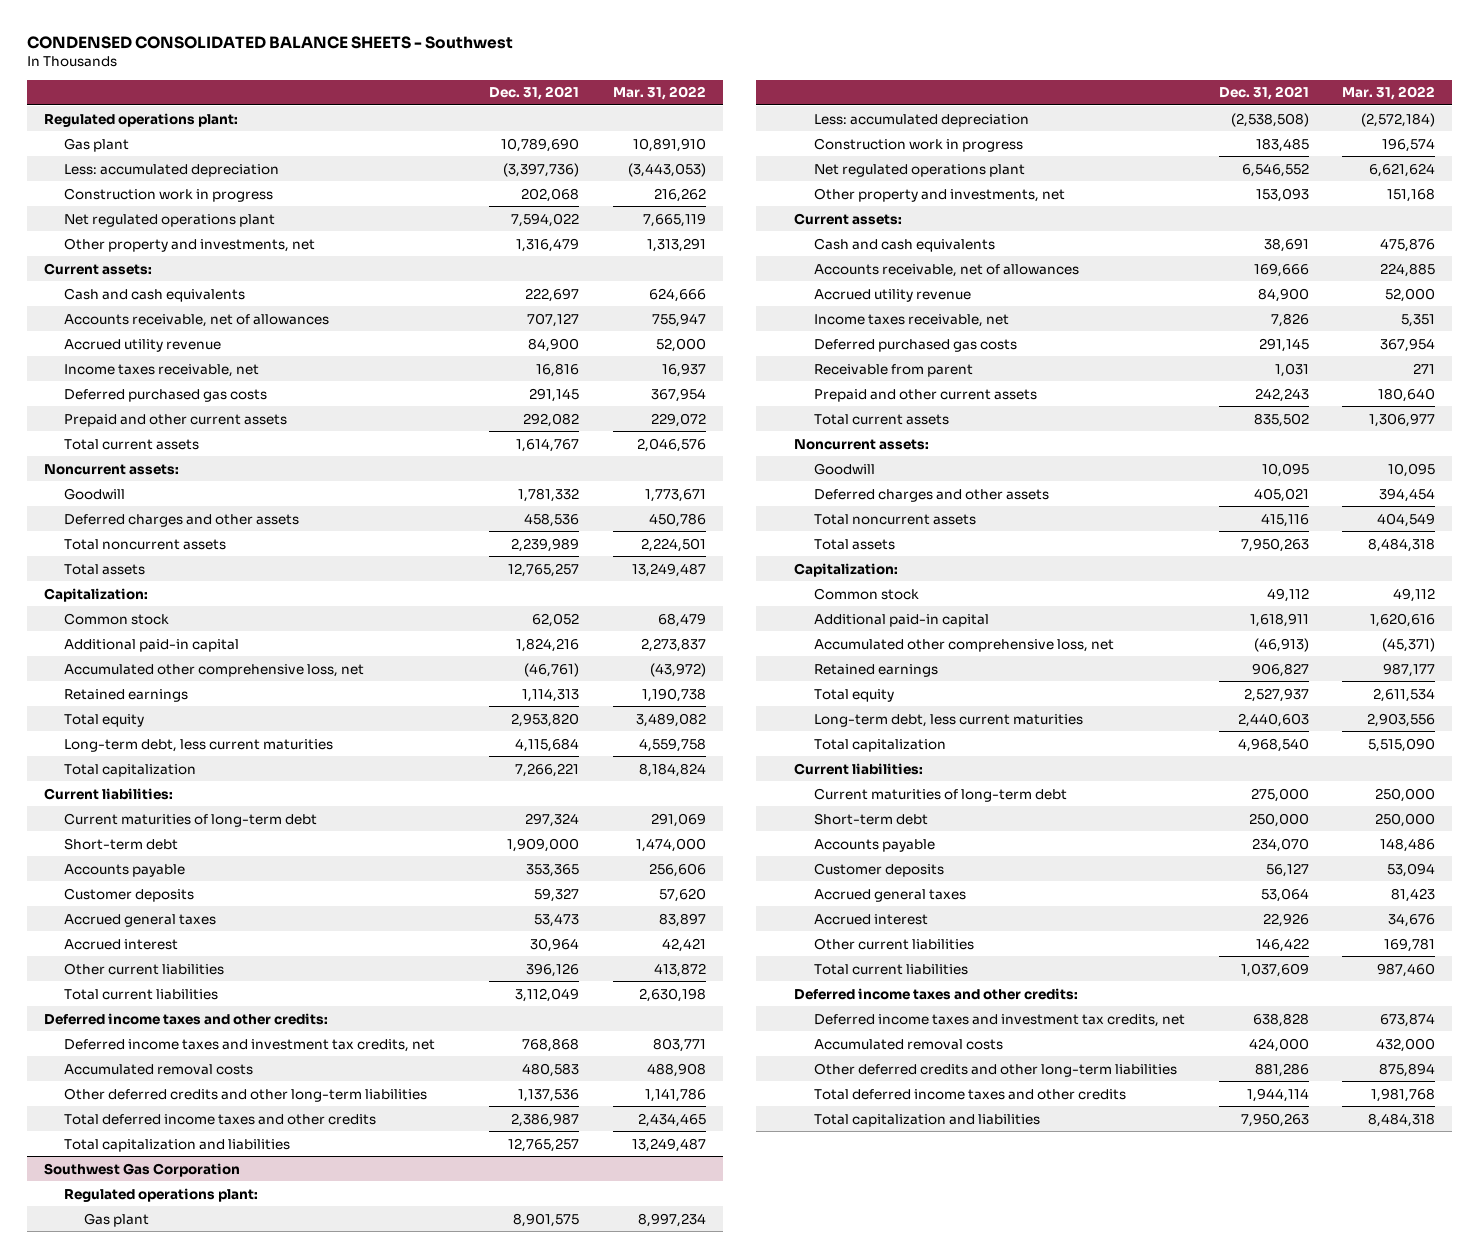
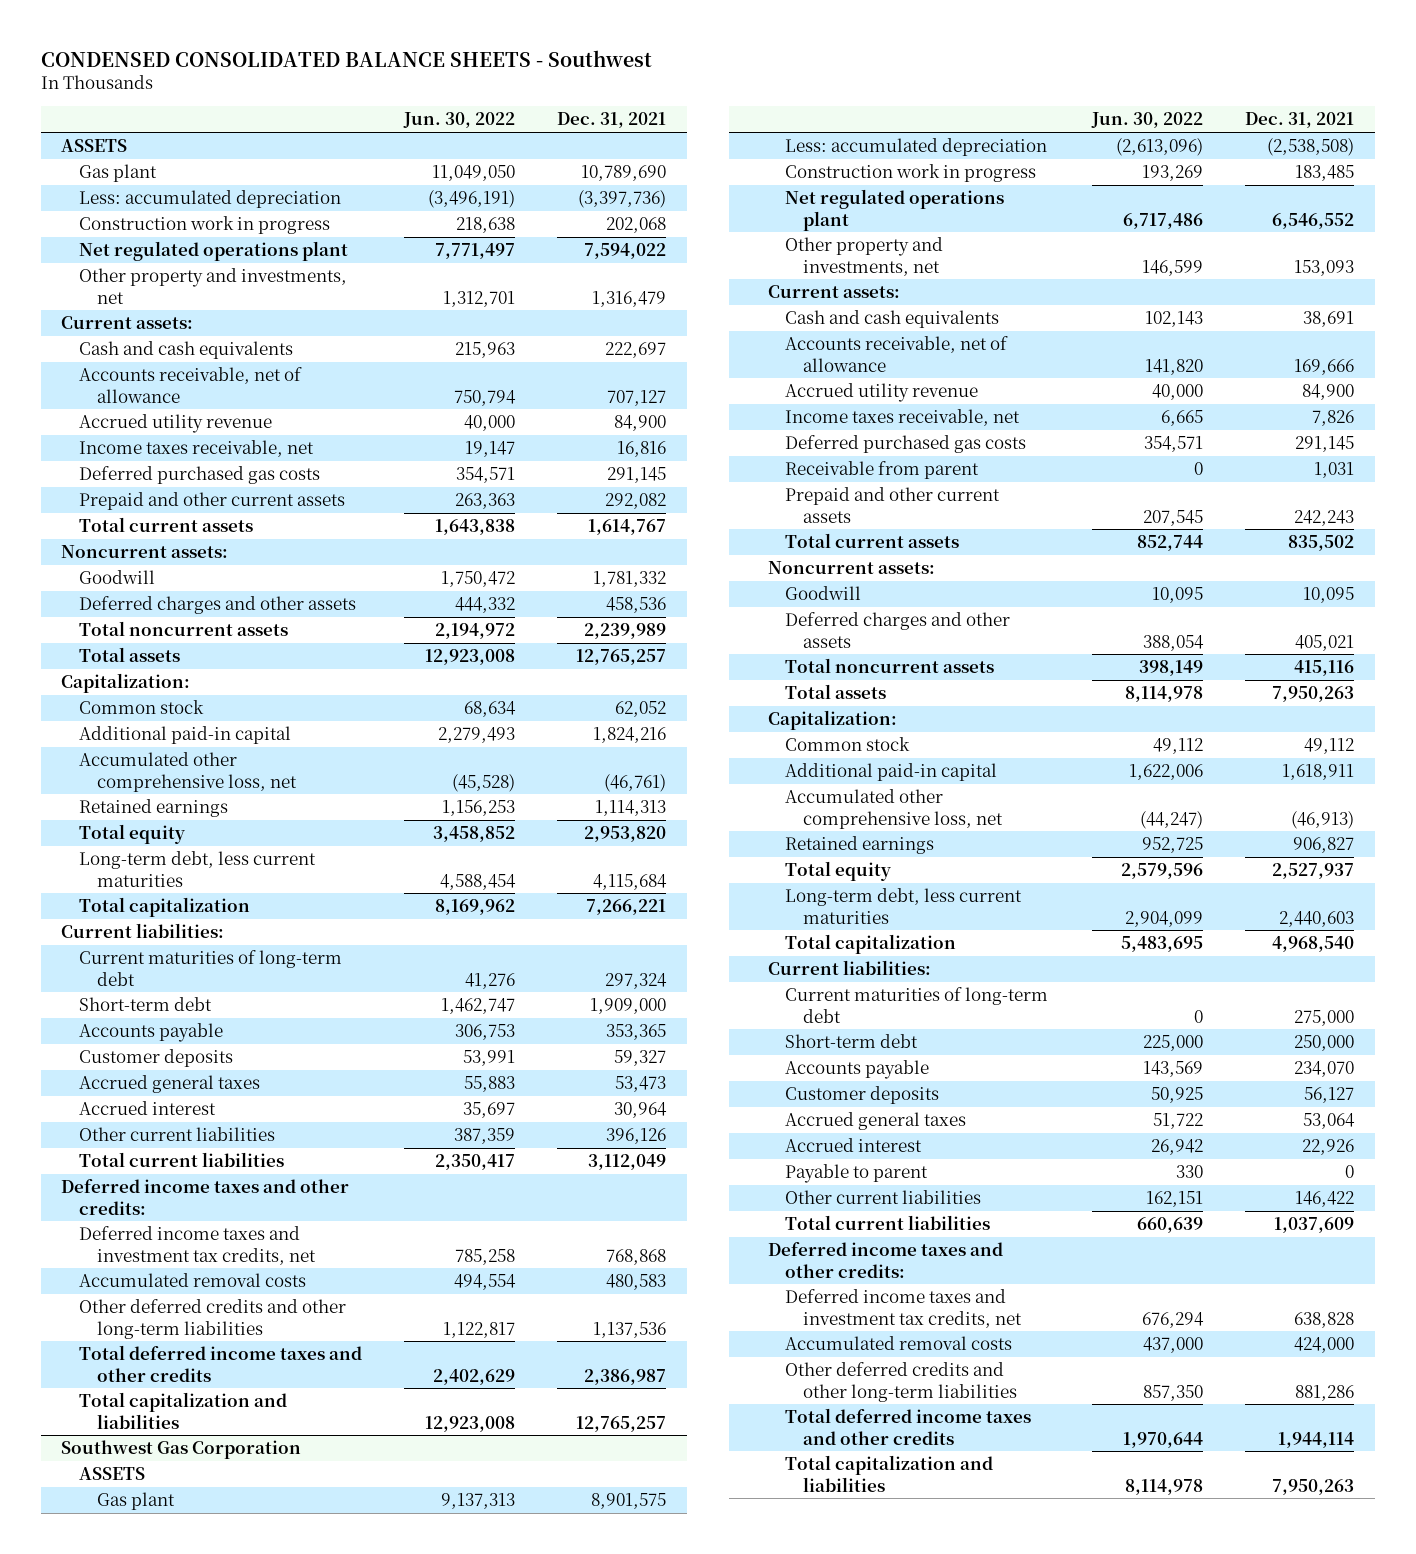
- | Dec. 31, 2021 | Mar. 31, 2022
+ | Jun. 30, 2022 | Dec. 31, 2021
- Regulated operations plant:
+ ASSETS
- Accounts receivable, net of allowances | 707,127 | 755,947
+ Accounts receivable, net of allowance | 750,794 | 707,127
@ Southwest Gas Corporation
- Regulated operations plant:
+ ASSETS
- Accounts receivable, net of allowances | 169,666 | 224,885
+ Accounts receivable, net of allowance | 141,820 | 169,666
+ Payable to parent | 330 | 0

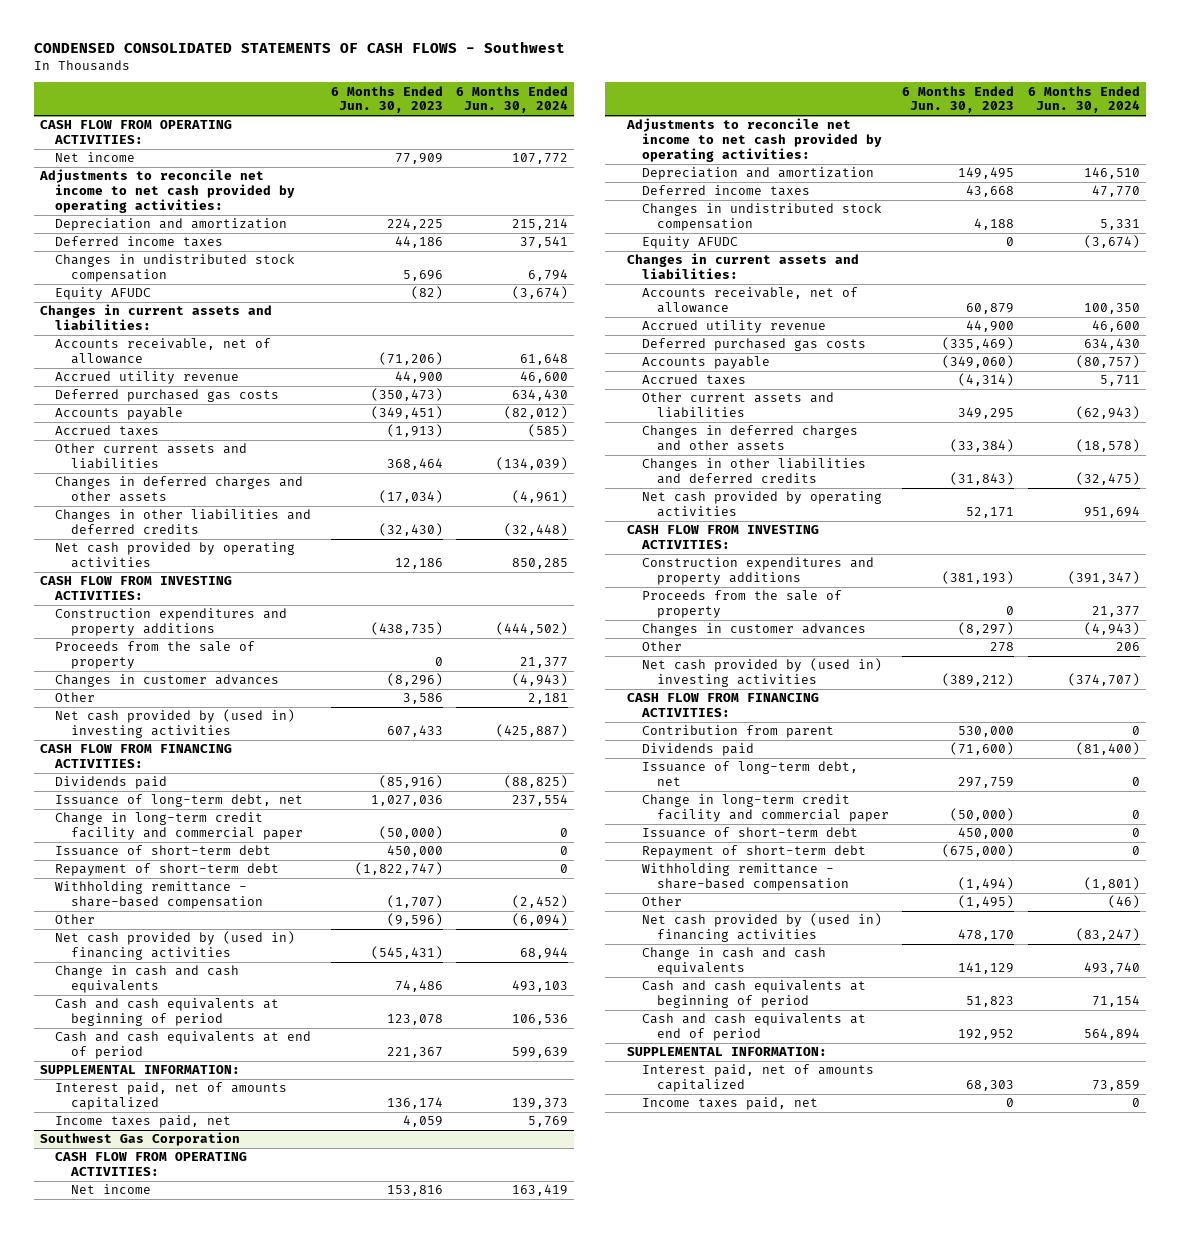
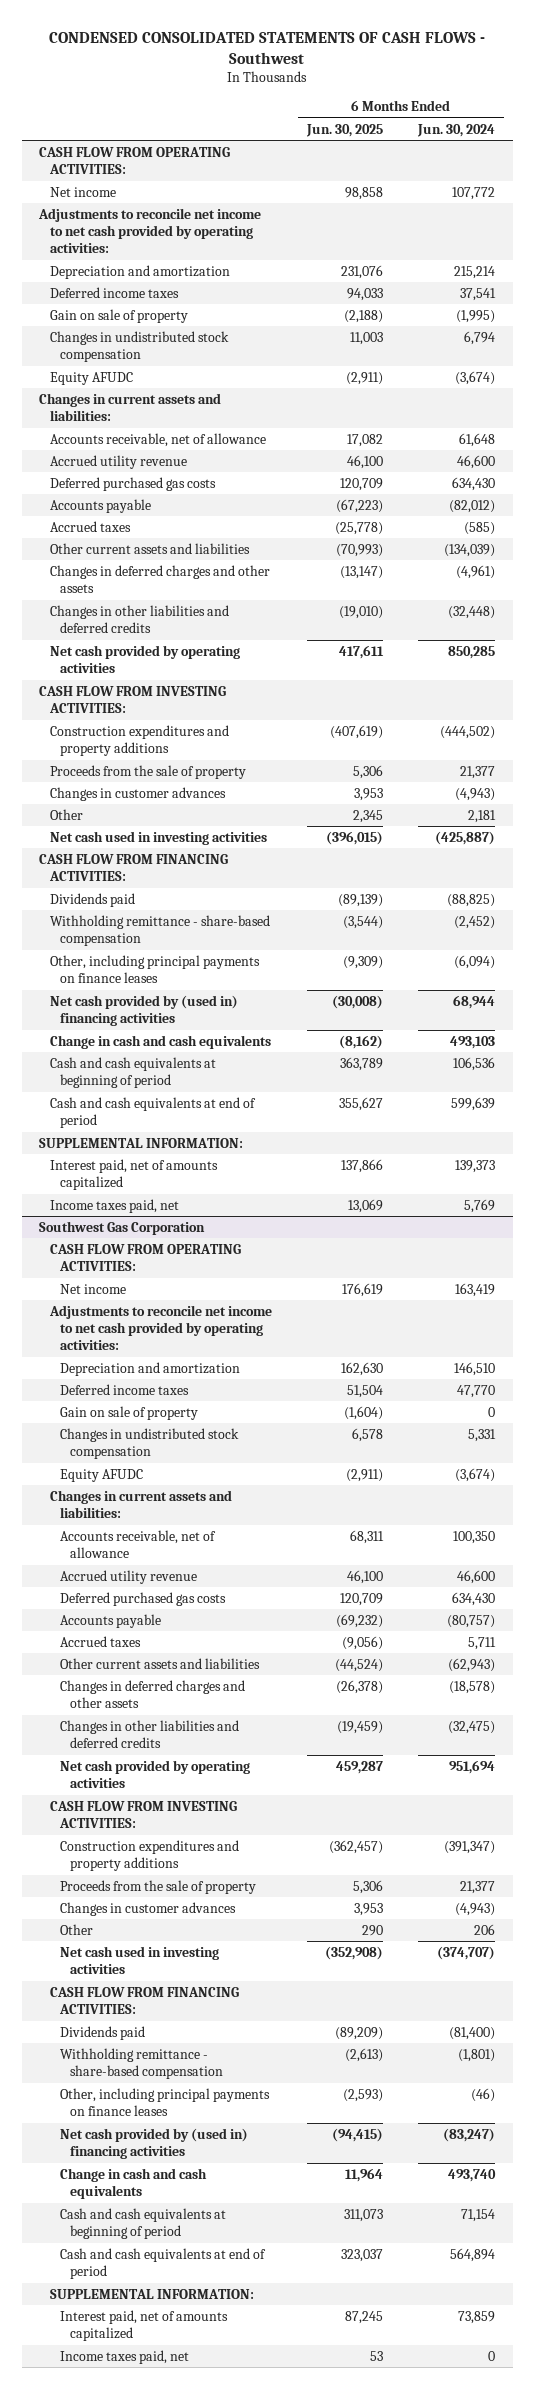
- | 6 Months Ended Jun. 30, 2023 | 6 Months Ended Jun. 30, 2024
+ | 6 Months Ended Jun. 30, 2025 | 6 Months Ended Jun. 30, 2024
+ Gain on sale of property | (2,188) | (1,995)
- Net cash provided by (used in) investing activities | 607,433 | (425,887)
+ Net cash used in investing activities | (396,015) | (425,887)
- Issuance of long-term debt, net | 1,027,036 | 237,554
- Change in long-term credit facility and commercial paper | (50,000) | 0
- Issuance of short-term debt | 450,000 | 0
- Repayment of short-term debt | (1,822,747) | 0
- Other | (9,596) | (6,094)
+ Other, including principal payments on finance leases | (9,309) | (6,094)
@ Southwest Gas Corporation
+ Gain on sale of property | (1,604) | 0
- Net cash provided by (used in) investing activities | (389,212) | (374,707)
+ Net cash used in investing activities | (352,908) | (374,707)
- Contribution from parent | 530,000 | 0
- Issuance of long-term debt, net | 297,759 | 0
- Change in long-term credit facility and commercial paper | (50,000) | 0
- Issuance of short-term debt | 450,000 | 0
- Repayment of short-term debt | (675,000) | 0
- Other | (1,495) | (46)
+ Other, including principal payments on finance leases | (2,593) | (46)

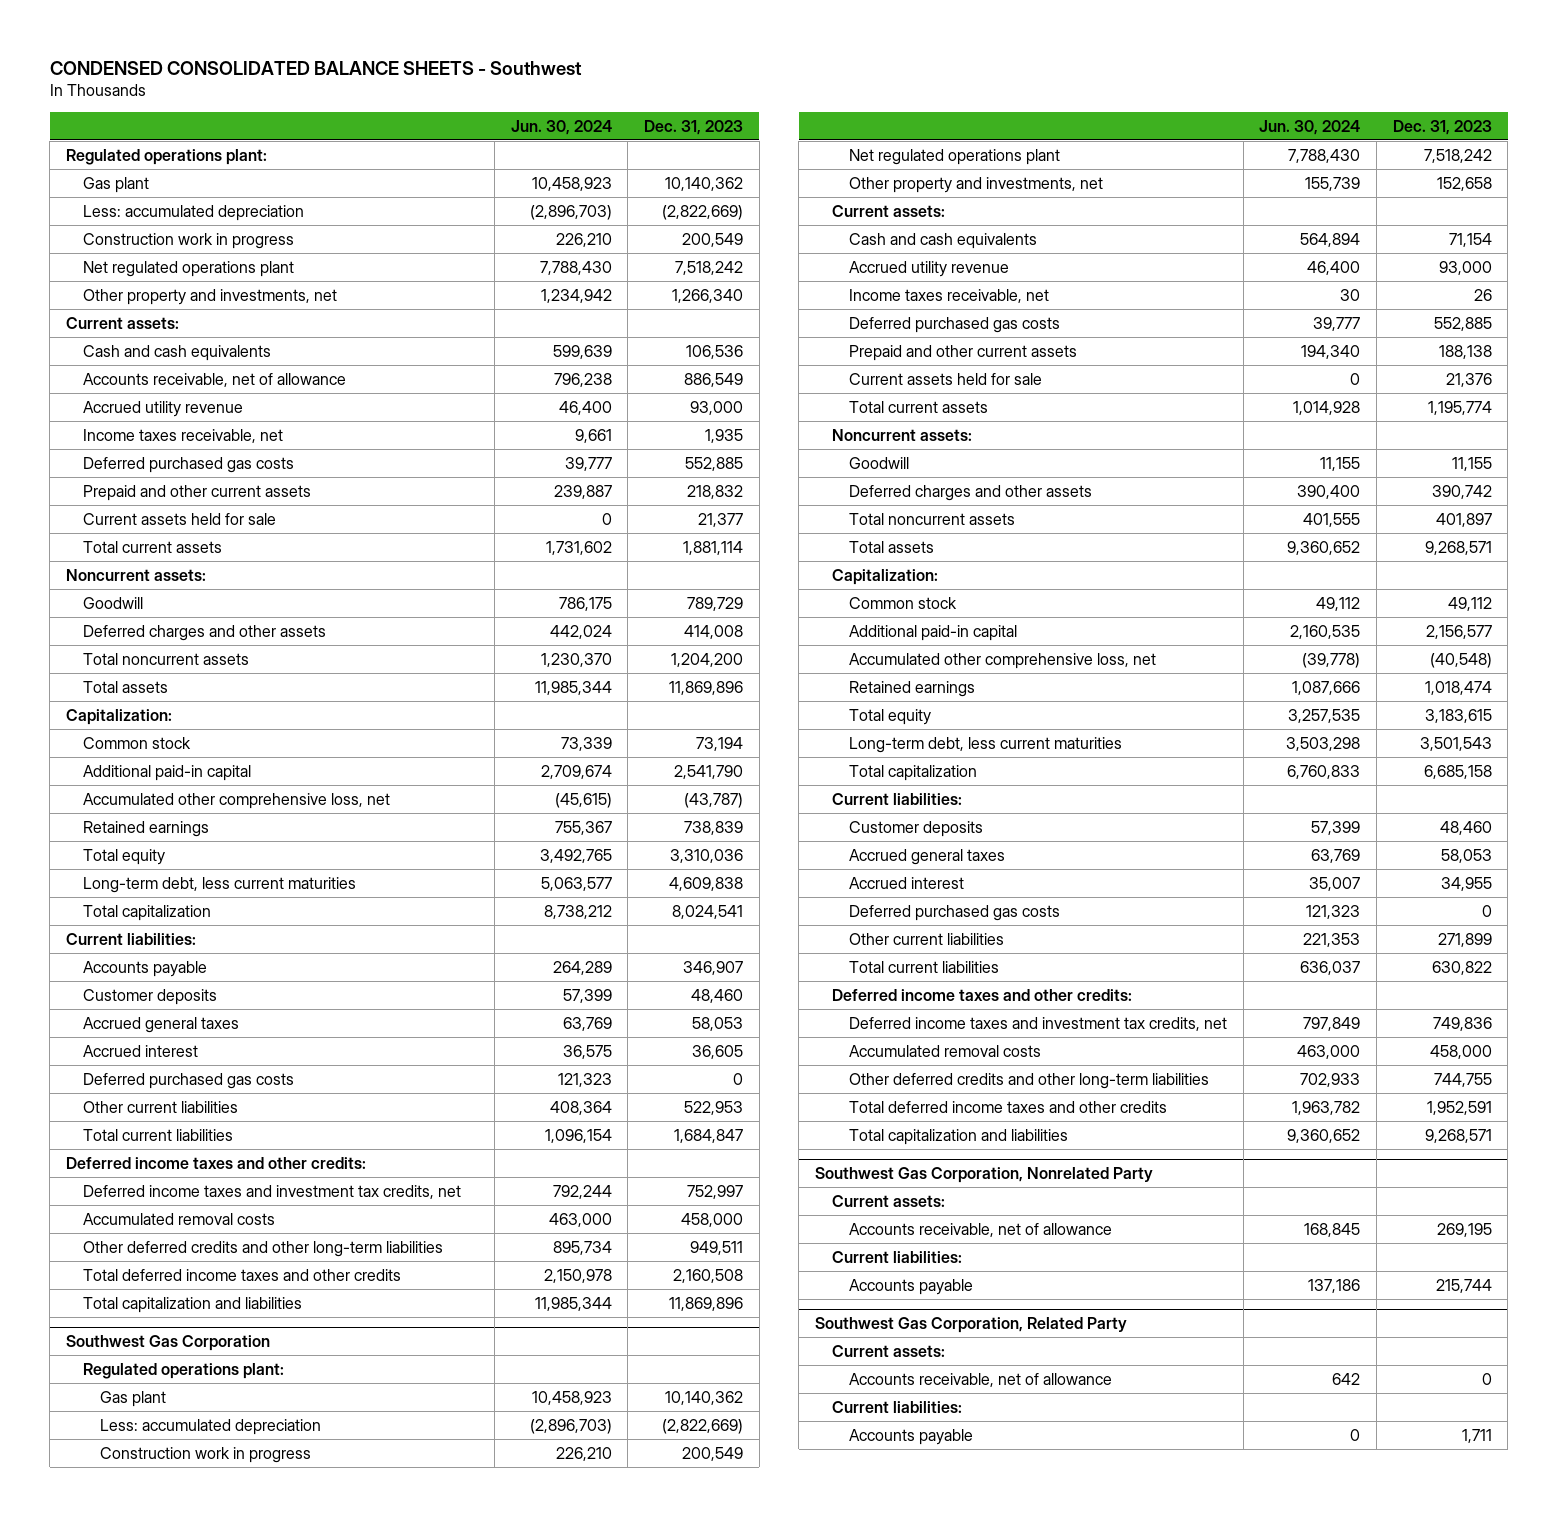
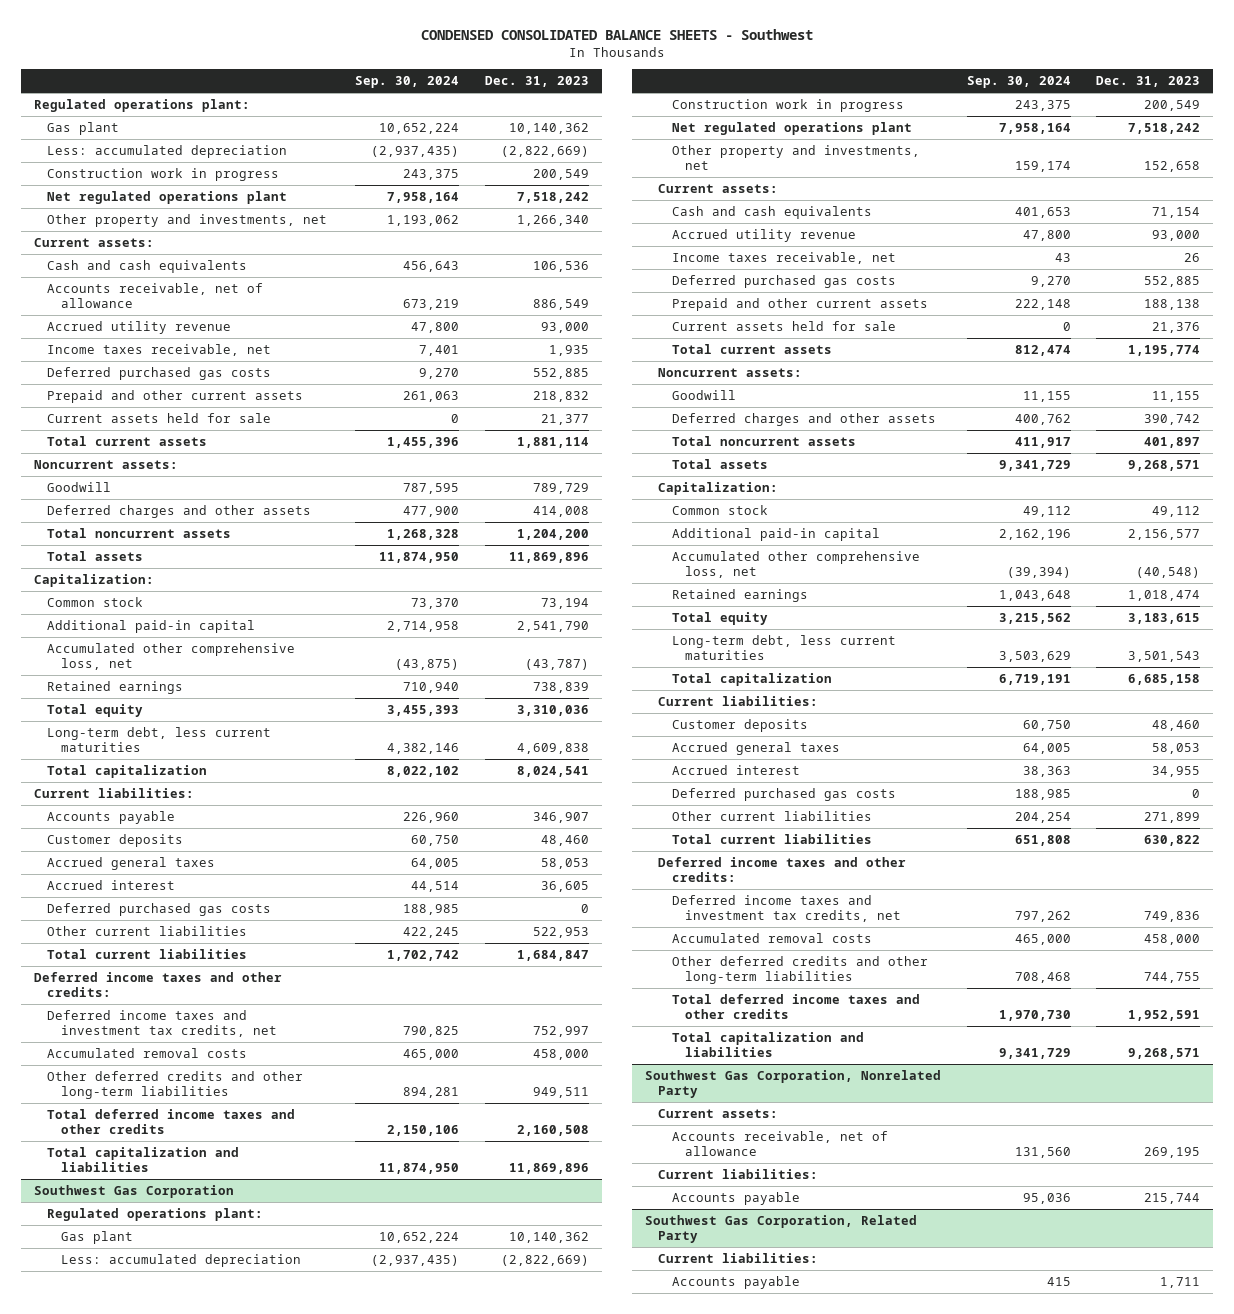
- | Jun. 30, 2024 | Dec. 31, 2023
+ | Sep. 30, 2024 | Dec. 31, 2023
@ Southwest Gas Corporation, Related Party
- Current assets:
- Accounts receivable, net of allowance | 642 | 0

